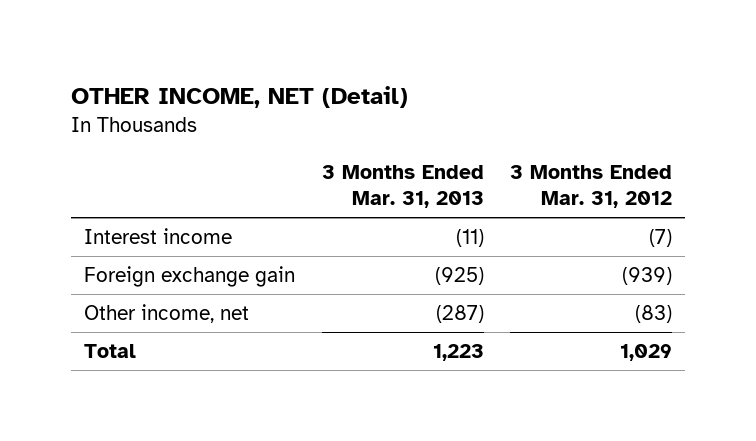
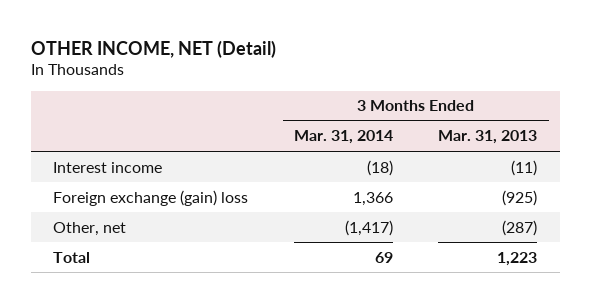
- | 3 Months Ended Mar. 31, 2013 | 3 Months Ended Mar. 31, 2012
+ | 3 Months Ended Mar. 31, 2014 | 3 Months Ended Mar. 31, 2013
- Foreign exchange gain | (925) | (939)
- Other income, net | (287) | (83)
+ Foreign exchange (gain) loss | 1,366 | (925)
+ Other, net | (1,417) | (287)

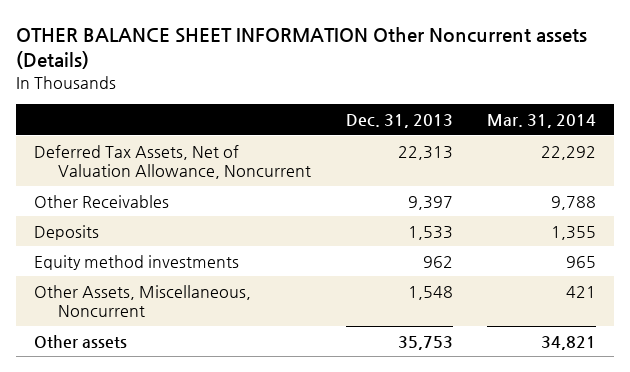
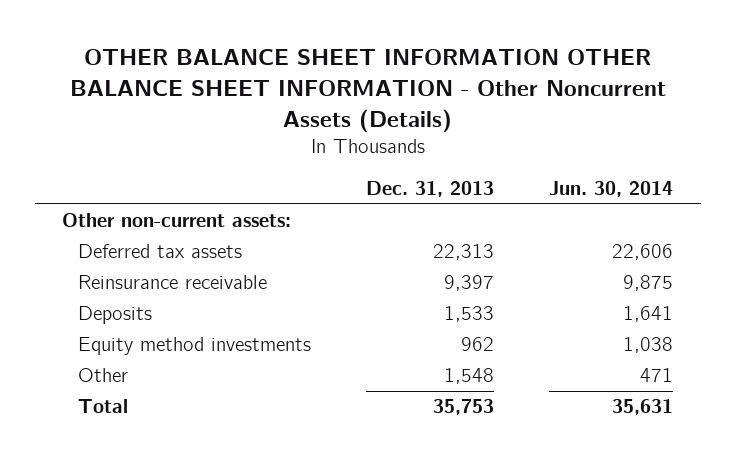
- OTHER BALANCE SHEET INFORMATION Other Noncurrent assets (Details)
+ OTHER BALANCE SHEET INFORMATION OTHER BALANCE SHEET INFORMATION - Other Noncurrent Assets (Details)
- | Dec. 31, 2013 | Mar. 31, 2014
+ | Dec. 31, 2013 | Jun. 30, 2014
- Deferred Tax Assets, Net of Valuation Allowance, Noncurrent | 22,313 | 22,292
- Other Receivables | 9,397 | 9,788
+ Other non-current assets:
+ Deferred tax assets | 22,313 | 22,606
+ Reinsurance receivable | 9,397 | 9,875
- Other Assets, Miscellaneous, Noncurrent | 1,548 | 421
- Other assets | 35,753 | 34,821
+ Other | 1,548 | 471
+ Total | 35,753 | 35,631

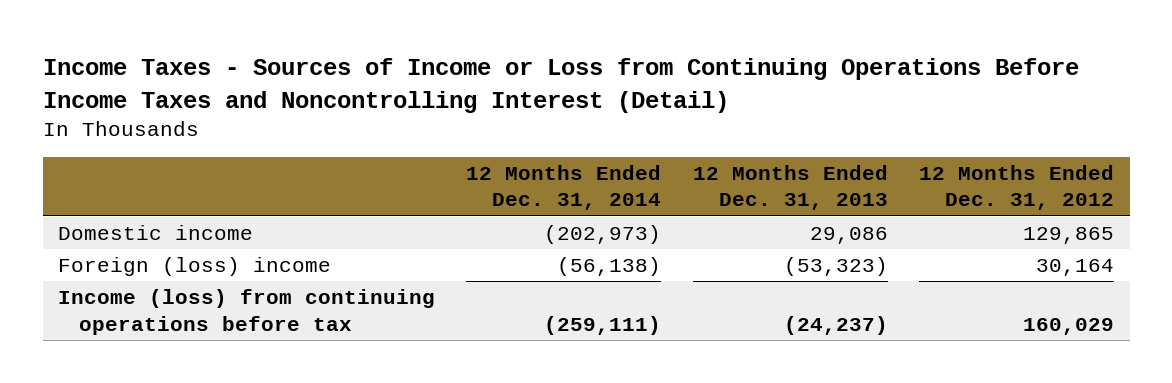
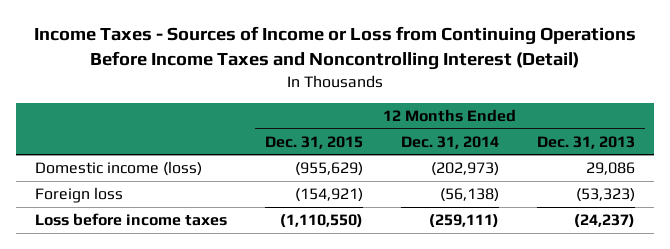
- | 12 Months Ended Dec. 31, 2014 | 12 Months Ended Dec. 31, 2013 | 12 Months Ended Dec. 31, 2012
+ | 12 Months Ended Dec. 31, 2015 | 12 Months Ended Dec. 31, 2014 | 12 Months Ended Dec. 31, 2013
- Domestic income | (202,973) | 29,086 | 129,865
- Foreign (loss) income | (56,138) | (53,323) | 30,164
- Income (loss) from continuing operations before tax | (259,111) | (24,237) | 160,029
+ Domestic income (loss) | (955,629) | (202,973) | 29,086
+ Foreign loss | (154,921) | (56,138) | (53,323)
+ Loss before income taxes | (1,110,550) | (259,111) | (24,237)

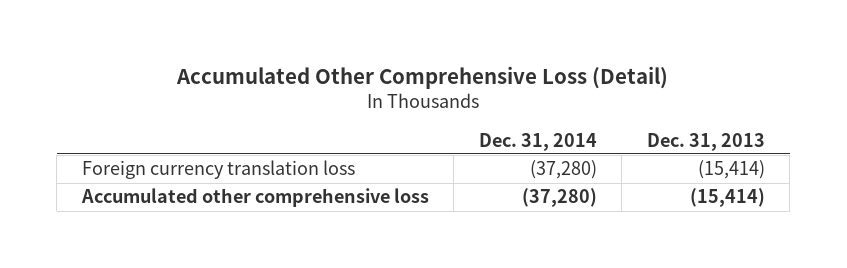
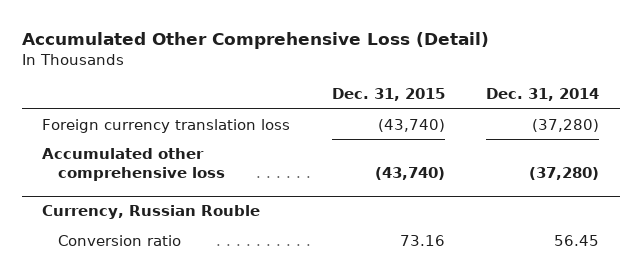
- | Dec. 31, 2014 | Dec. 31, 2013
+ | Dec. 31, 2015 | Dec. 31, 2014
+ Currency, Russian Rouble
+ Conversion ratio | 73.16 | 56.45

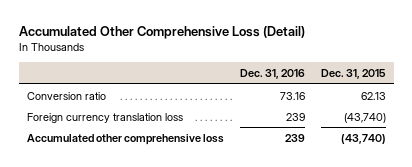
- | Dec. 31, 2015 | Dec. 31, 2014
+ | Dec. 31, 2016 | Dec. 31, 2015
+ Conversion ratio | 73.16 | 62.13
- Currency, Russian Rouble
- Conversion ratio | 73.16 | 56.45

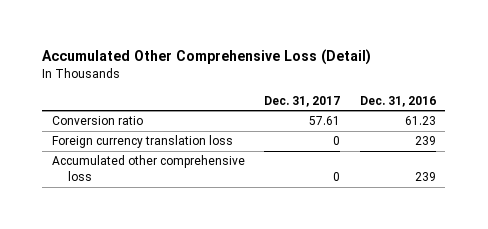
- | Dec. 31, 2016 | Dec. 31, 2015
+ | Dec. 31, 2017 | Dec. 31, 2016
- Conversion ratio | 73.16 | 62.13
+ Conversion ratio | 57.61 | 61.23

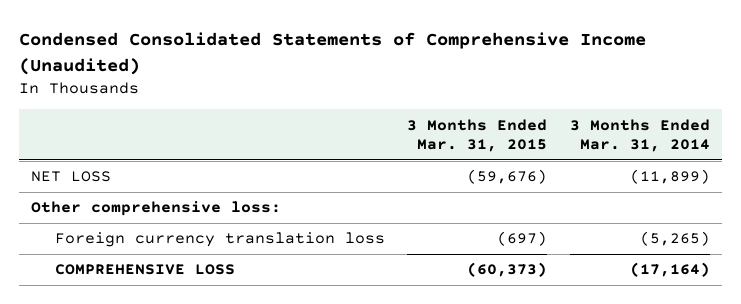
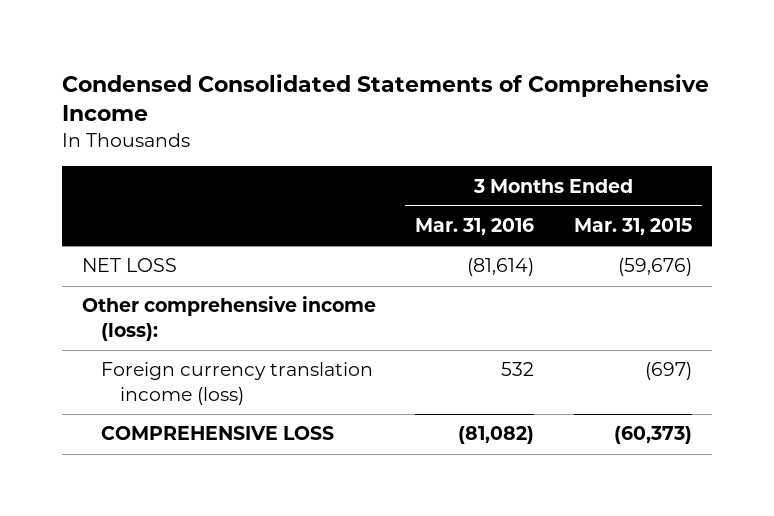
- Condensed Consolidated Statements of Comprehensive Income (Unaudited)
+ Condensed Consolidated Statements of Comprehensive Income
- | 3 Months Ended Mar. 31, 2015 | 3 Months Ended Mar. 31, 2014
+ | 3 Months Ended Mar. 31, 2016 | 3 Months Ended Mar. 31, 2015
- Other comprehensive loss:
- Foreign currency translation loss | (697) | (5,265)
+ Other comprehensive income (loss):
+ Foreign currency translation income (loss) | 532 | (697)

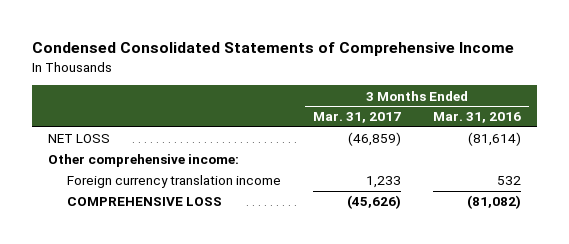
- | 3 Months Ended Mar. 31, 2016 | 3 Months Ended Mar. 31, 2015
+ | 3 Months Ended Mar. 31, 2017 | 3 Months Ended Mar. 31, 2016
- Other comprehensive income (loss):
- Foreign currency translation income (loss) | 532 | (697)
+ Other comprehensive income:
+ Foreign currency translation income | 1,233 | 532

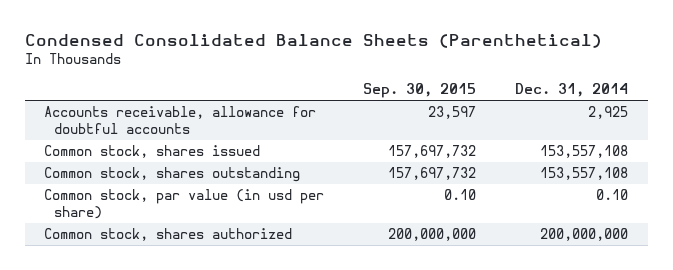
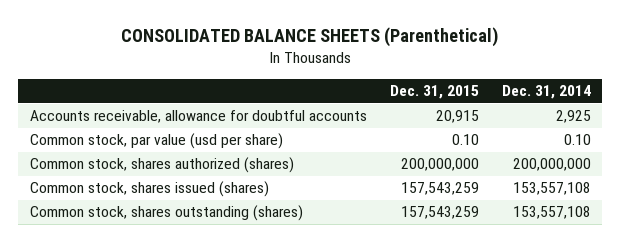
- Condensed Consolidated Balance Sheets (Parenthetical)
+ CONSOLIDATED BALANCE SHEETS (Parenthetical)
- | Sep. 30, 2015 | Dec. 31, 2014
+ | Dec. 31, 2015 | Dec. 31, 2014
- Common stock, shares issued | 157,697,732 | 153,557,108
- Common stock, shares outstanding | 157,697,732 | 153,557,108
- Common stock, par value (in usd per share) | 0.10 | 0.10
- Common stock, shares authorized | 200,000,000 | 200,000,000
+ Common stock, par value (usd per share) | 0.10 | 0.10
+ Common stock, shares authorized (shares) | 200,000,000 | 200,000,000
+ Common stock, shares issued (shares) | 157,543,259 | 153,557,108
+ Common stock, shares outstanding (shares) | 157,543,259 | 153,557,108

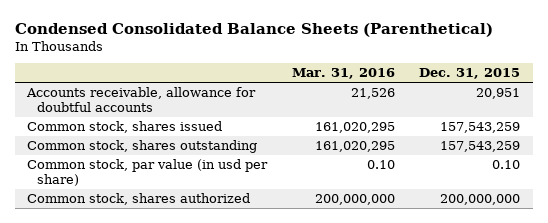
- CONSOLIDATED BALANCE SHEETS (Parenthetical)
+ Condensed Consolidated Balance Sheets (Parenthetical)
- | Dec. 31, 2015 | Dec. 31, 2014
+ | Mar. 31, 2016 | Dec. 31, 2015
- Accounts receivable, allowance for doubtful accounts | 20,915 | 2,925
- Common stock, par value (usd per share) | 0.10 | 0.10
- Common stock, shares authorized (shares) | 200,000,000 | 200,000,000
- Common stock, shares issued (shares) | 157,543,259 | 153,557,108
- Common stock, shares outstanding (shares) | 157,543,259 | 153,557,108
+ Accounts receivable, allowance for doubtful accounts | 21,526 | 20,951
+ Common stock, shares issued | 161,020,295 | 157,543,259
+ Common stock, shares outstanding | 161,020,295 | 157,543,259
+ Common stock, par value (in usd per share) | 0.10 | 0.10
+ Common stock, shares authorized | 200,000,000 | 200,000,000

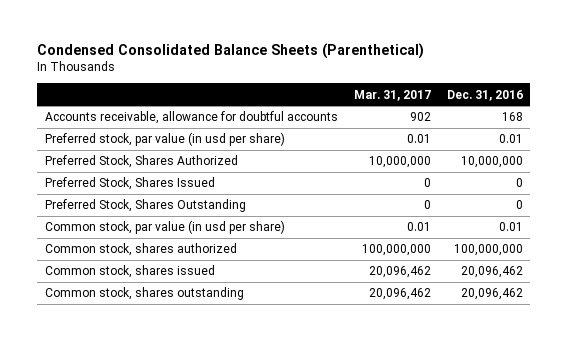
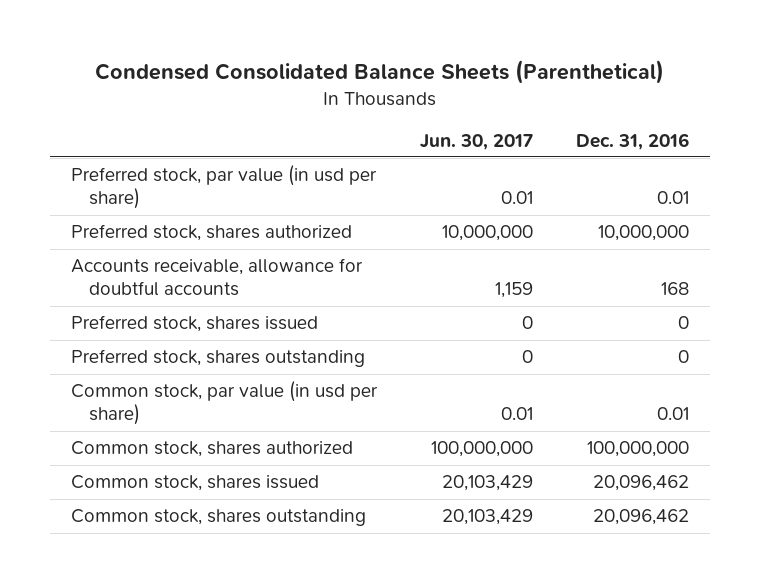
- | Mar. 31, 2017 | Dec. 31, 2016
+ | Jun. 30, 2017 | Dec. 31, 2016
- Preferred Stock, Shares Authorized | 10,000,000 | 10,000,000
- Preferred Stock, Shares Issued | 0 | 0
- Preferred Stock, Shares Outstanding | 0 | 0
+ Preferred stock, shares authorized | 10,000,000 | 10,000,000
moved down: Accounts receivable, allowance for doubtful accounts | 1,159 | 168
+ Preferred stock, shares issued | 0 | 0
+ Preferred stock, shares outstanding | 0 | 0

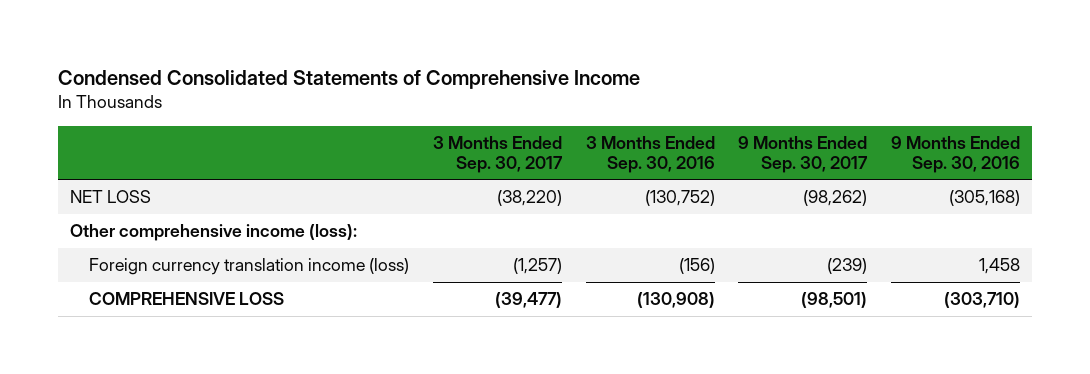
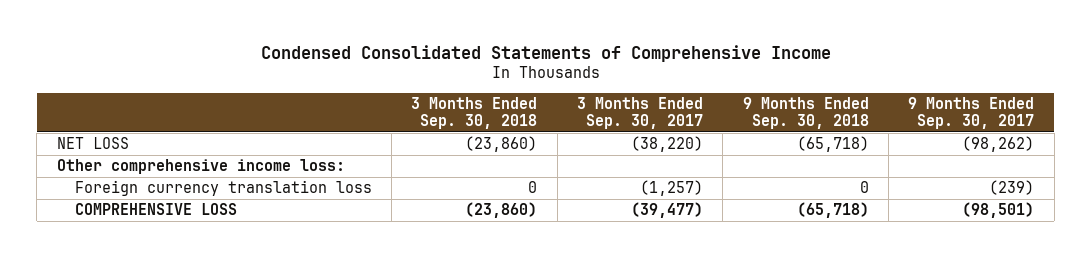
- | 3 Months Ended Sep. 30, 2017 | 3 Months Ended Sep. 30, 2016 | 9 Months Ended Sep. 30, 2017 | 9 Months Ended Sep. 30, 2016
+ | 3 Months Ended Sep. 30, 2018 | 3 Months Ended Sep. 30, 2017 | 9 Months Ended Sep. 30, 2018 | 9 Months Ended Sep. 30, 2017
- Other comprehensive income (loss):
- Foreign currency translation income (loss) | (1,257) | (156) | (239) | 1,458
+ Other comprehensive income loss:
+ Foreign currency translation loss | 0 | (1,257) | 0 | (239)

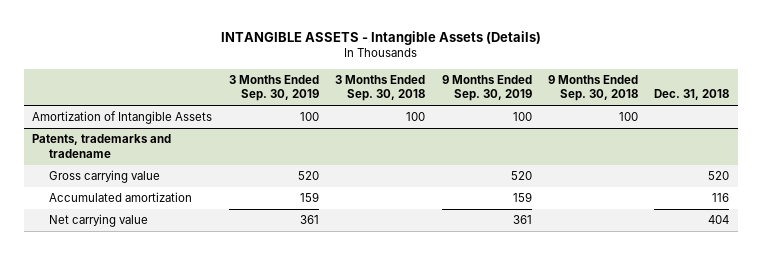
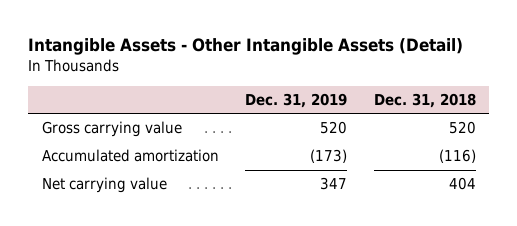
- INTANGIBLE ASSETS - Intangible Assets (Details)
+ Intangible Assets - Other Intangible Assets (Detail)
- | 3 Months Ended Sep. 30, 2019 | 3 Months Ended Sep. 30, 2018 | 9 Months Ended Sep. 30, 2019 | 9 Months Ended Sep. 30, 2018 | Dec. 31, 2018
+ | Dec. 31, 2019 | Dec. 31, 2018
- Amortization of Intangible Assets | 100 | 100 | 100 | 100 |
- Patents, trademarks and tradename
- Accumulated amortization | 159 | | 159 | | 116
+ Accumulated amortization | (173) | (116)

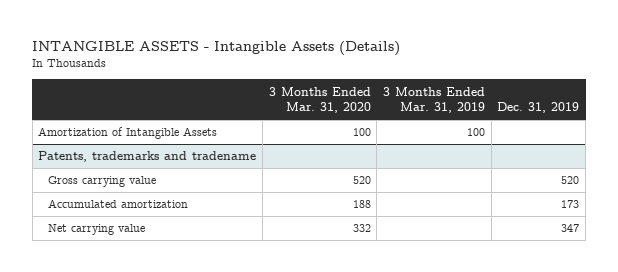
- Intangible Assets - Other Intangible Assets (Detail)
+ INTANGIBLE ASSETS - Intangible Assets (Details)
- | Dec. 31, 2019 | Dec. 31, 2018
+ | 3 Months Ended Mar. 31, 2020 | 3 Months Ended Mar. 31, 2019 | Dec. 31, 2019
+ Amortization of Intangible Assets | 100 | 100 |
+ Patents, trademarks and tradename
- Accumulated amortization | (173) | (116)
+ Accumulated amortization | 188 | | 173

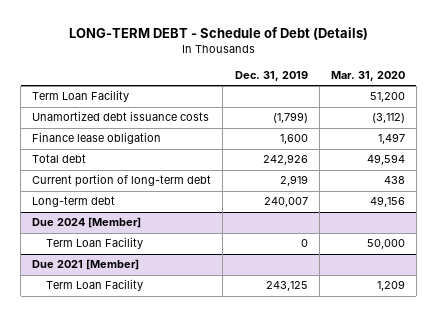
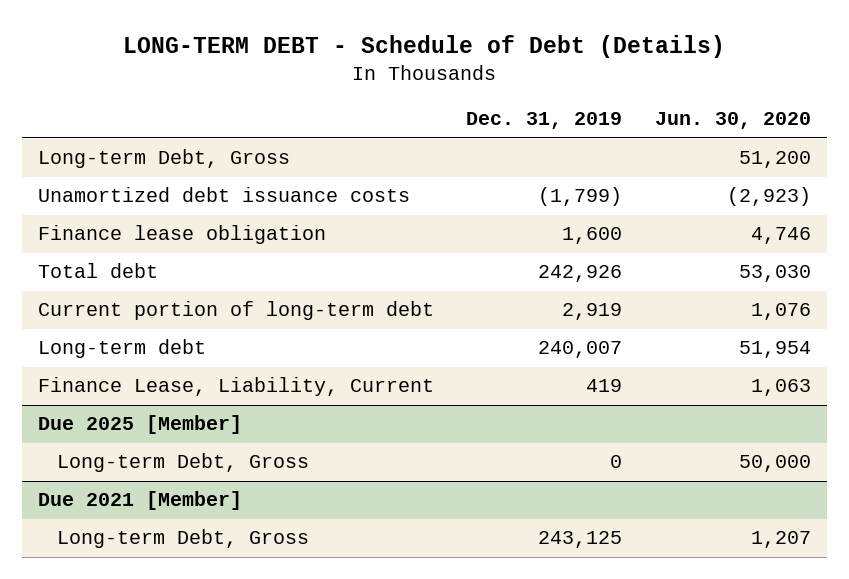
- | Dec. 31, 2019 | Mar. 31, 2020
+ | Dec. 31, 2019 | Jun. 30, 2020
- Term Loan Facility | | 51,200
+ Long-term Debt, Gross | | 51,200
- Due 2024 [Member]
- Term Loan Facility | 0 | 50,000
+ Finance Lease, Liability, Current | 419 | 1,063
+ Due 2025 [Member]
+ Long-term Debt, Gross | 0 | 50,000
@ Due 2021 [Member]
- Term Loan Facility | 243,125 | 1,209
+ Long-term Debt, Gross | 243,125 | 1,207

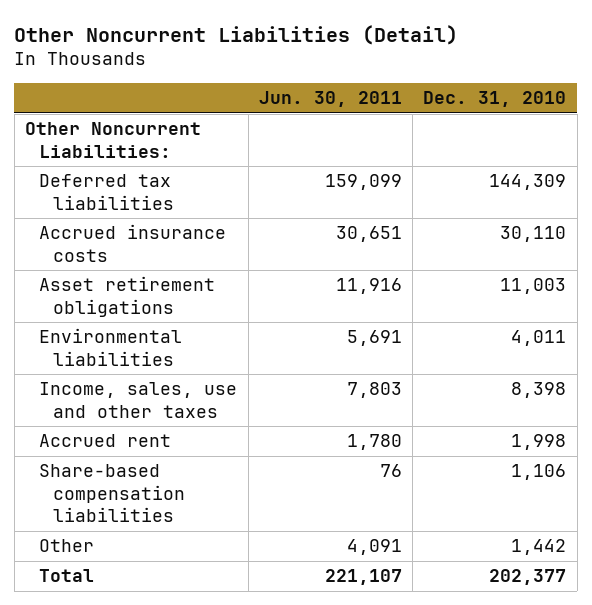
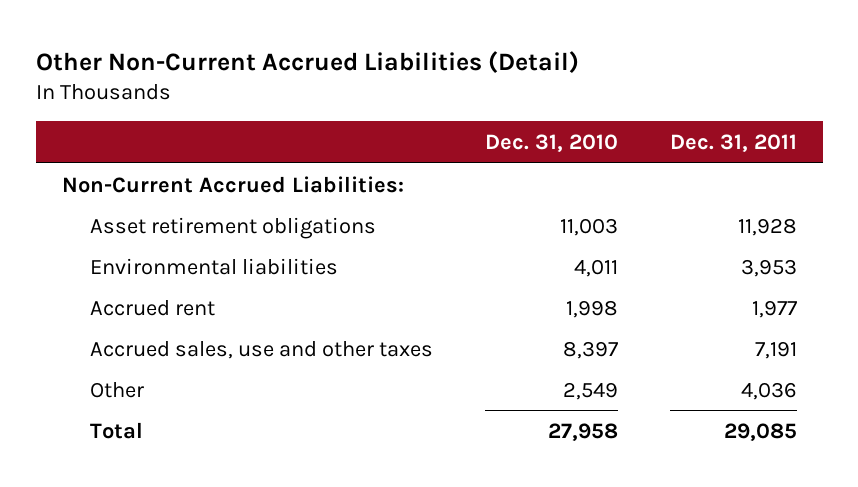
- Other Noncurrent Liabilities (Detail)
+ Other Non-Current Accrued Liabilities (Detail)
- | Jun. 30, 2011 | Dec. 31, 2010
+ | Dec. 31, 2010 | Dec. 31, 2011
- Other Noncurrent Liabilities:
- Deferred tax liabilities | 159,099 | 144,309
- Accrued insurance costs | 30,651 | 30,110
+ Non-Current Accrued Liabilities:
- Income, sales, use and other taxes | 7,803 | 8,398
- Share-based compensation liabilities | 76 | 1,106
- Other | 4,091 | 1,442
- Total | 221,107 | 202,377
+ Accrued sales, use and other taxes | 8,397 | 7,191
+ Other | 2,549 | 4,036
+ Total | 27,958 | 29,085

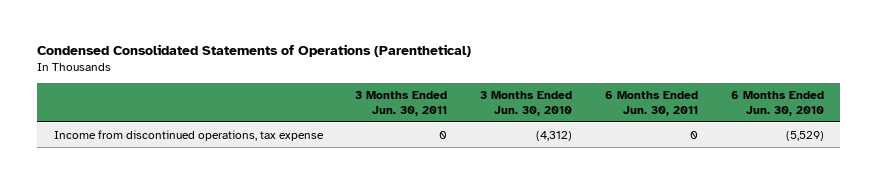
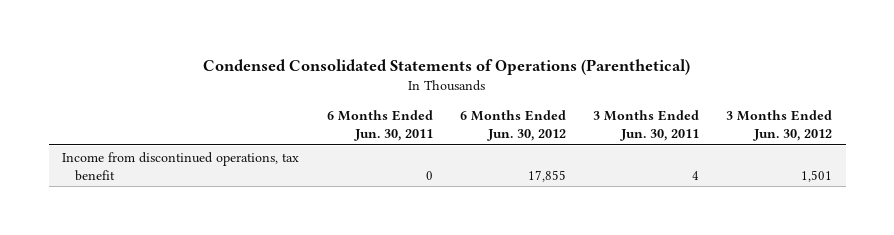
- | 3 Months Ended Jun. 30, 2011 | 3 Months Ended Jun. 30, 2010 | 6 Months Ended Jun. 30, 2011 | 6 Months Ended Jun. 30, 2010
+ | 6 Months Ended Jun. 30, 2011 | 6 Months Ended Jun. 30, 2012 | 3 Months Ended Jun. 30, 2011 | 3 Months Ended Jun. 30, 2012
- Income from discontinued operations, tax expense | 0 | (4,312) | 0 | (5,529)
+ Income from discontinued operations, tax benefit | 0 | 17,855 | 4 | 1,501

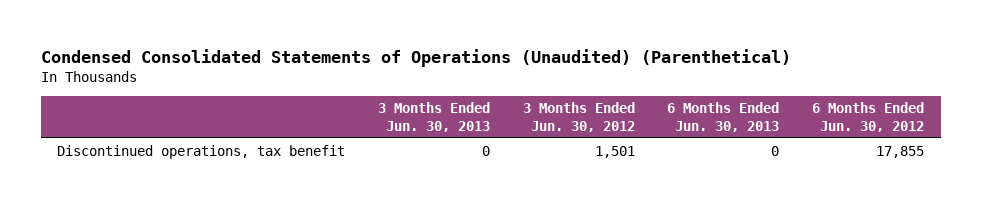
- Condensed Consolidated Statements of Operations (Parenthetical)
+ Condensed Consolidated Statements of Operations (Unaudited) (Parenthetical)
- | 6 Months Ended Jun. 30, 2011 | 6 Months Ended Jun. 30, 2012 | 3 Months Ended Jun. 30, 2011 | 3 Months Ended Jun. 30, 2012
+ | 3 Months Ended Jun. 30, 2013 | 3 Months Ended Jun. 30, 2012 | 6 Months Ended Jun. 30, 2013 | 6 Months Ended Jun. 30, 2012
- Income from discontinued operations, tax benefit | 0 | 17,855 | 4 | 1,501
+ Discontinued operations, tax benefit | 0 | 1,501 | 0 | 17,855

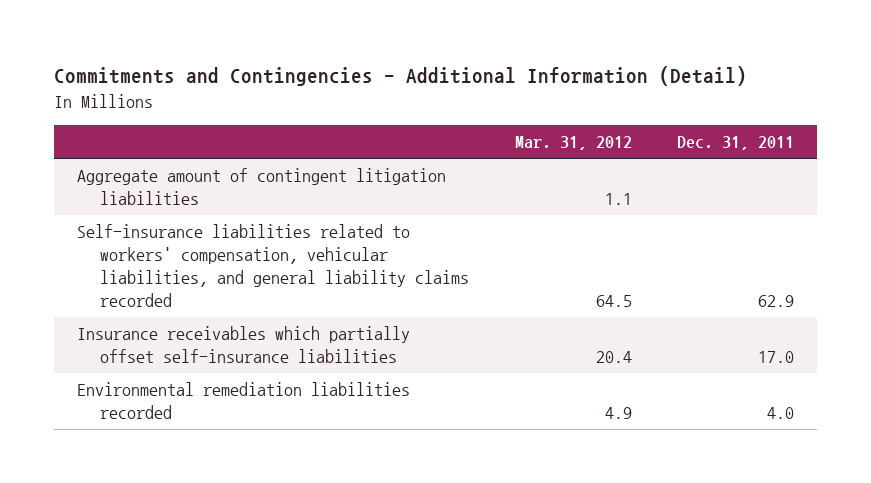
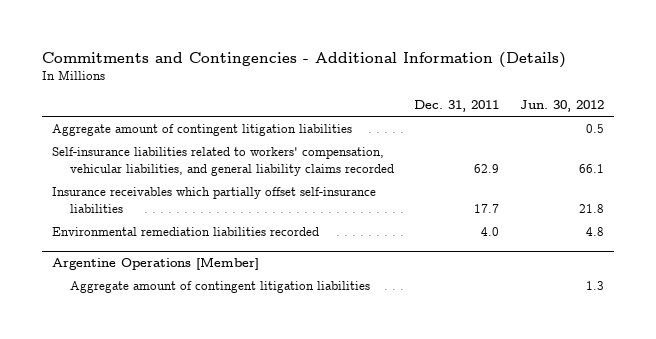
- Commitments and Contingencies - Additional Information (Detail)
+ Commitments and Contingencies - Additional Information (Details)
- | Mar. 31, 2012 | Dec. 31, 2011
+ | Dec. 31, 2011 | Jun. 30, 2012
- Insurance receivables which partially offset self-insurance liabilities | 20.4 | 17.0
+ Insurance receivables which partially offset self-insurance liabilities | 17.7 | 21.8
+ Argentine Operations [Member]
+ Aggregate amount of contingent litigation liabilities | | 1.3

